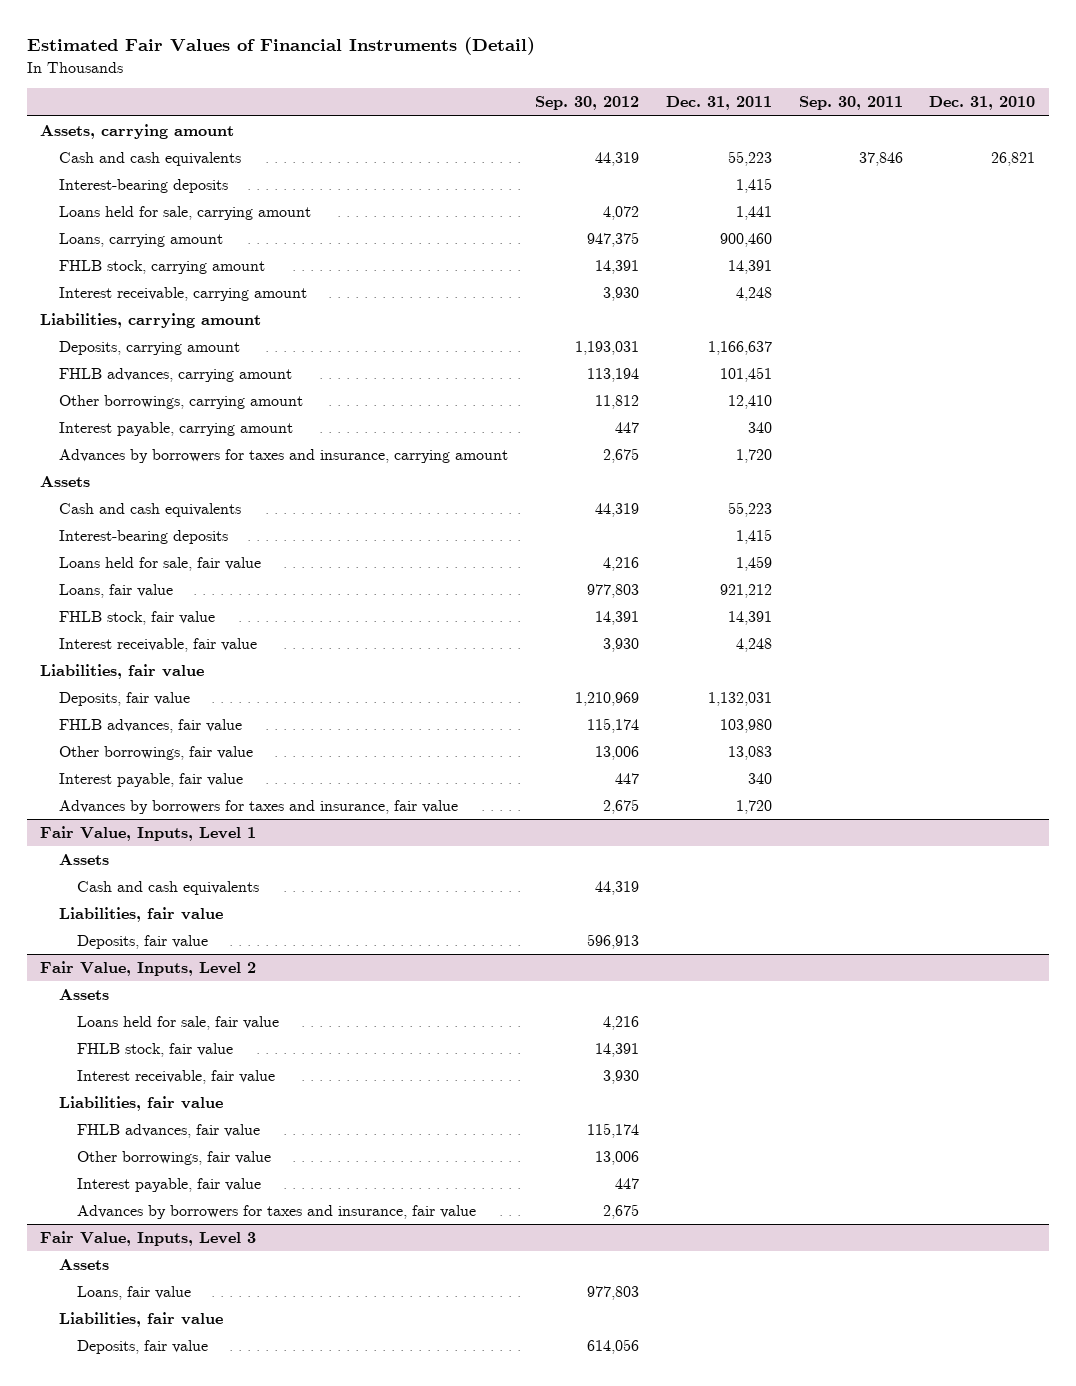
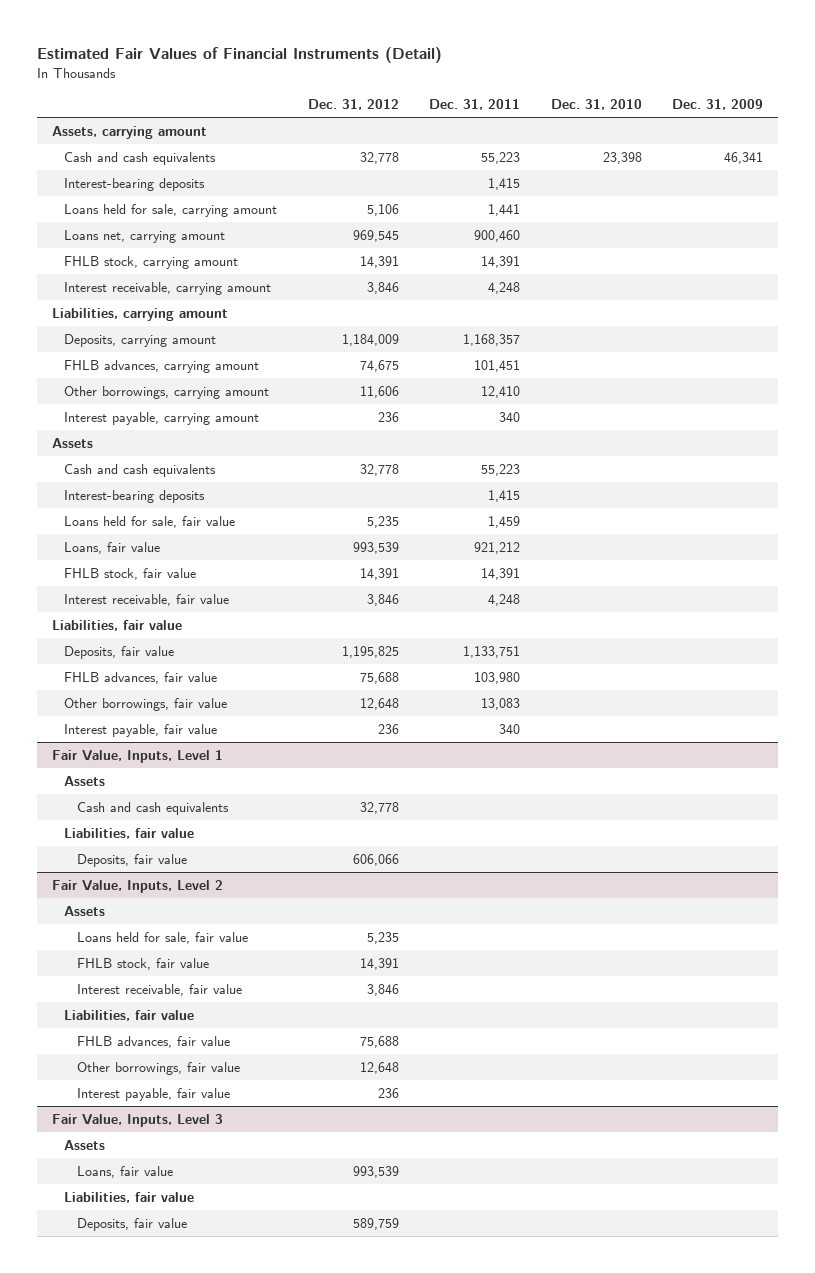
- | Sep. 30, 2012 | Dec. 31, 2011 | Sep. 30, 2011 | Dec. 31, 2010
+ | Dec. 31, 2012 | Dec. 31, 2011 | Dec. 31, 2010 | Dec. 31, 2009
- Cash and cash equivalents | 44,319 | 55,223 | 37,846 | 26,821
+ Cash and cash equivalents | 32,778 | 55,223 | 23,398 | 46,341
- Loans, carrying amount | 947,375 | 900,460 | |
+ Loans net, carrying amount | 969,545 | 900,460 | |
- Deposits, carrying amount | 1,193,031 | 1,166,637 | |
+ Deposits, carrying amount | 1,184,009 | 1,168,357 | |
- Advances by borrowers for taxes and insurance, carrying amount | 2,675 | 1,720 | |
- Deposits, fair value | 1,210,969 | 1,132,031 | |
+ Deposits, fair value | 1,195,825 | 1,133,751 | |
- Advances by borrowers for taxes and insurance, fair value | 2,675 | 1,720 | |
@ Fair Value, Inputs, Level 2
- Advances by borrowers for taxes and insurance, fair value | 2,675 | | |

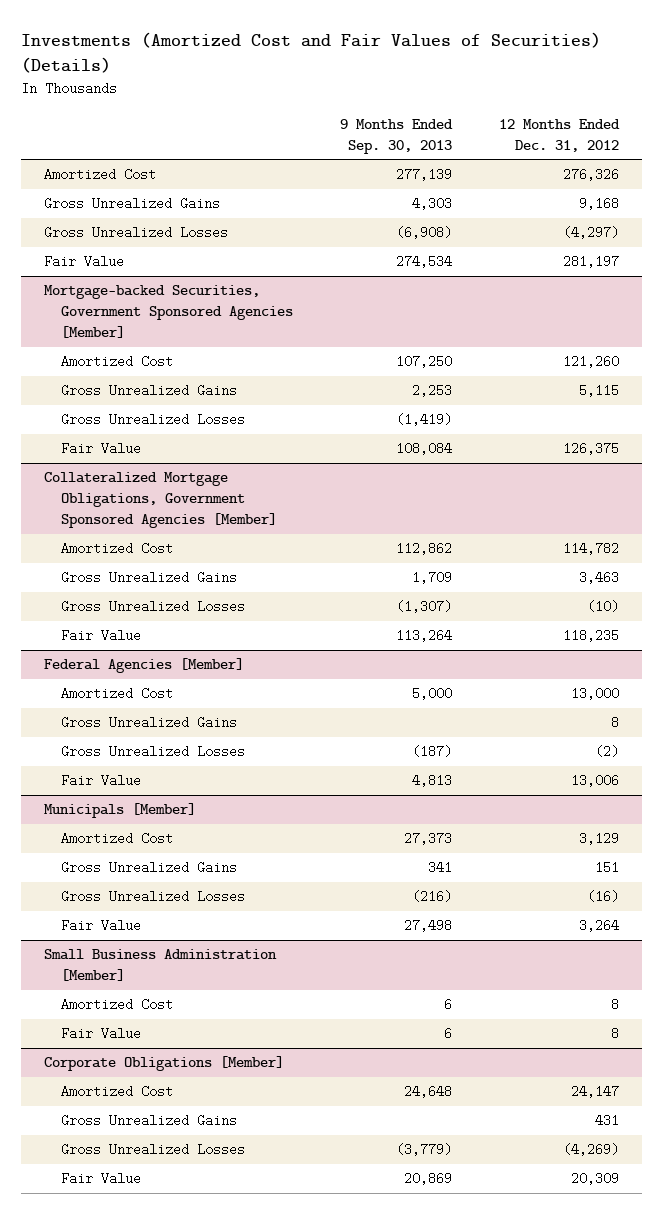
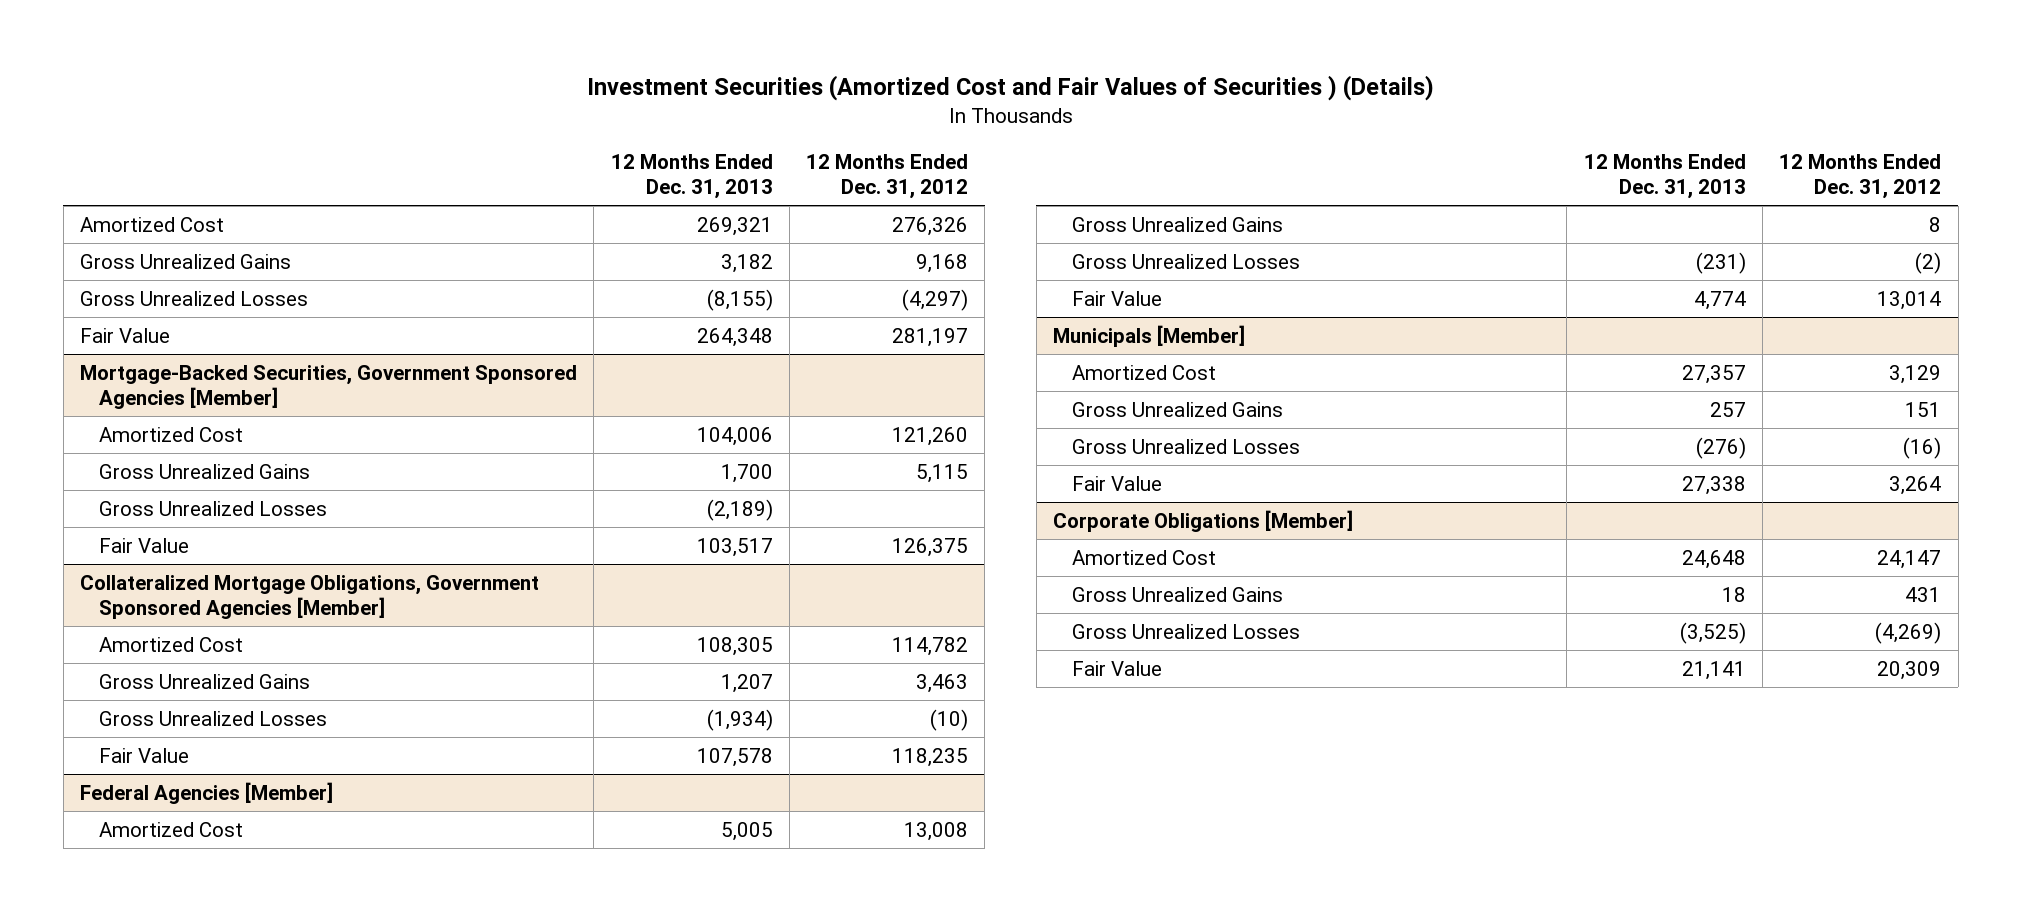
- Investments (Amortized Cost and Fair Values of Securities) (Details)
+ Investment Securities (Amortized Cost and Fair Values of Securities ) (Details)
- | 9 Months Ended Sep. 30, 2013 | 12 Months Ended Dec. 31, 2012
+ | 12 Months Ended Dec. 31, 2013 | 12 Months Ended Dec. 31, 2012
- Mortgage-backed Securities, Government Sponsored Agencies [Member]
+ Mortgage-Backed Securities, Government Sponsored Agencies [Member]
@ Federal Agencies [Member]
- Amortized Cost | 5,000 | 13,000
+ Amortized Cost | 5,005 | 13,008
- Fair Value | 4,813 | 13,006
+ Fair Value | 4,774 | 13,014
- Small Business Administration [Member]
- Amortized Cost | 6 | 8
- Fair Value | 6 | 8

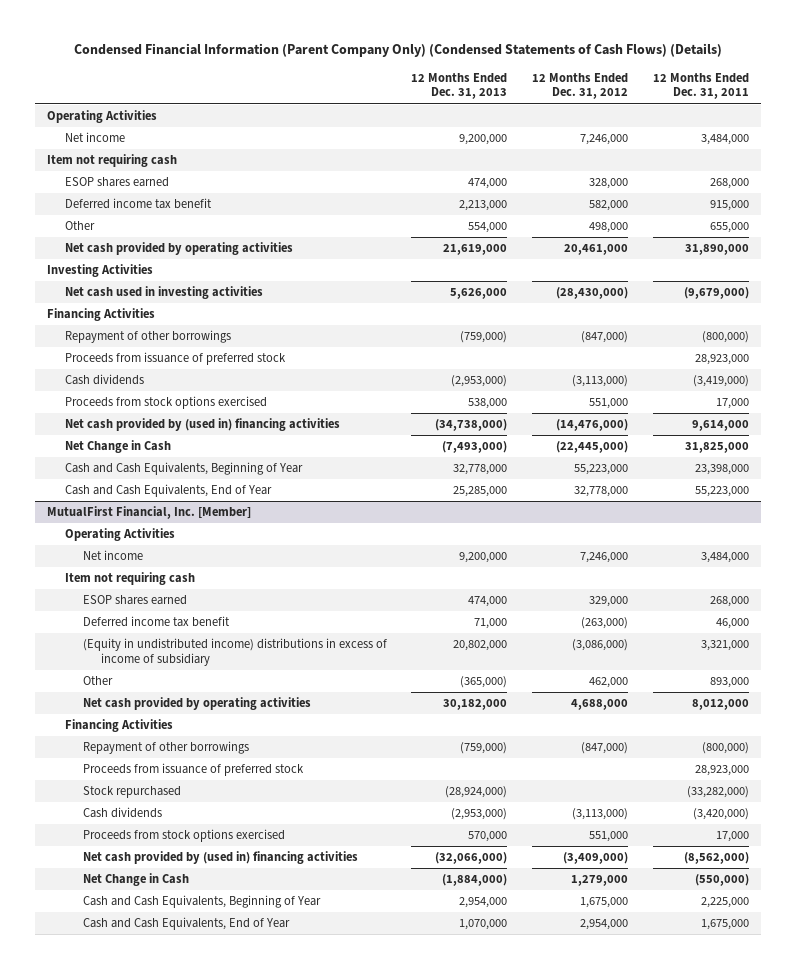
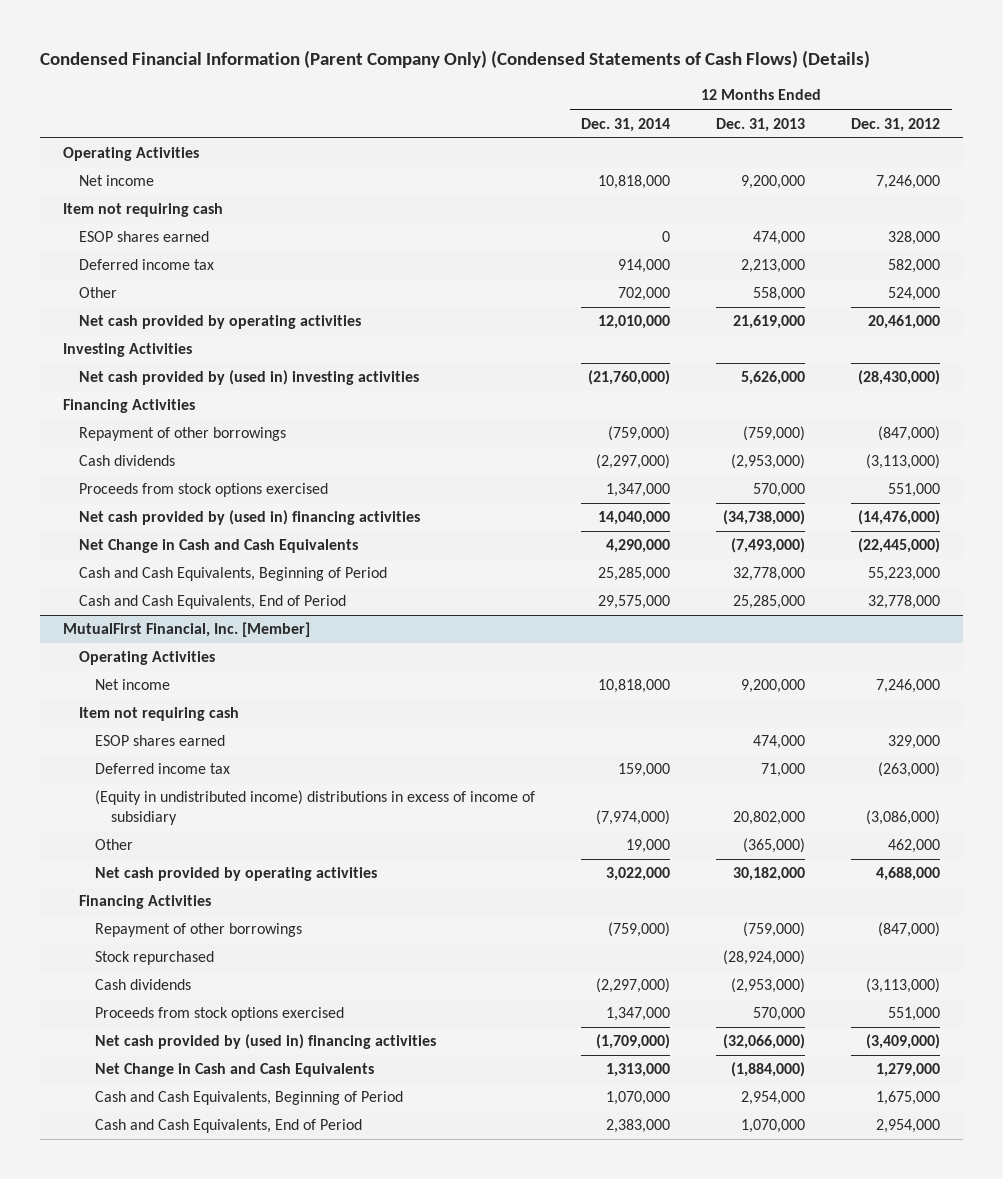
- | 12 Months Ended Dec. 31, 2013 | 12 Months Ended Dec. 31, 2012 | 12 Months Ended Dec. 31, 2011
+ | 12 Months Ended Dec. 31, 2014 | 12 Months Ended Dec. 31, 2013 | 12 Months Ended Dec. 31, 2012
- Deferred income tax benefit | 2,213,000 | 582,000 | 915,000
- Other | 554,000 | 498,000 | 655,000
+ Deferred income tax | 914,000 | 2,213,000 | 582,000
+ Other | 702,000 | 558,000 | 524,000
- Net cash used in investing activities | 5,626,000 | (28,430,000) | (9,679,000)
+ Net cash provided by (used in) investing activities | (21,760,000) | 5,626,000 | (28,430,000)
- Proceeds from issuance of preferred stock | | | 28,923,000
- Proceeds from stock options exercised | 538,000 | 551,000 | 17,000
+ Proceeds from stock options exercised | 1,347,000 | 570,000 | 551,000
- Net Change in Cash | (7,493,000) | (22,445,000) | 31,825,000
- Cash and Cash Equivalents, Beginning of Year | 32,778,000 | 55,223,000 | 23,398,000
- Cash and Cash Equivalents, End of Year | 25,285,000 | 32,778,000 | 55,223,000
+ Net Change in Cash and Cash Equivalents | 4,290,000 | (7,493,000) | (22,445,000)
+ Cash and Cash Equivalents, Beginning of Period | 25,285,000 | 32,778,000 | 55,223,000
+ Cash and Cash Equivalents, End of Period | 29,575,000 | 25,285,000 | 32,778,000
@ MutualFirst Financial, Inc. [Member]
- Deferred income tax benefit | 71,000 | (263,000) | 46,000
+ Deferred income tax | 159,000 | 71,000 | (263,000)
- Proceeds from issuance of preferred stock | | | 28,923,000
- Net Change in Cash | (1,884,000) | 1,279,000 | (550,000)
- Cash and Cash Equivalents, Beginning of Year | 2,954,000 | 1,675,000 | 2,225,000
- Cash and Cash Equivalents, End of Year | 1,070,000 | 2,954,000 | 1,675,000
+ Net Change in Cash and Cash Equivalents | 1,313,000 | (1,884,000) | 1,279,000
+ Cash and Cash Equivalents, Beginning of Period | 1,070,000 | 2,954,000 | 1,675,000
+ Cash and Cash Equivalents, End of Period | 2,383,000 | 1,070,000 | 2,954,000

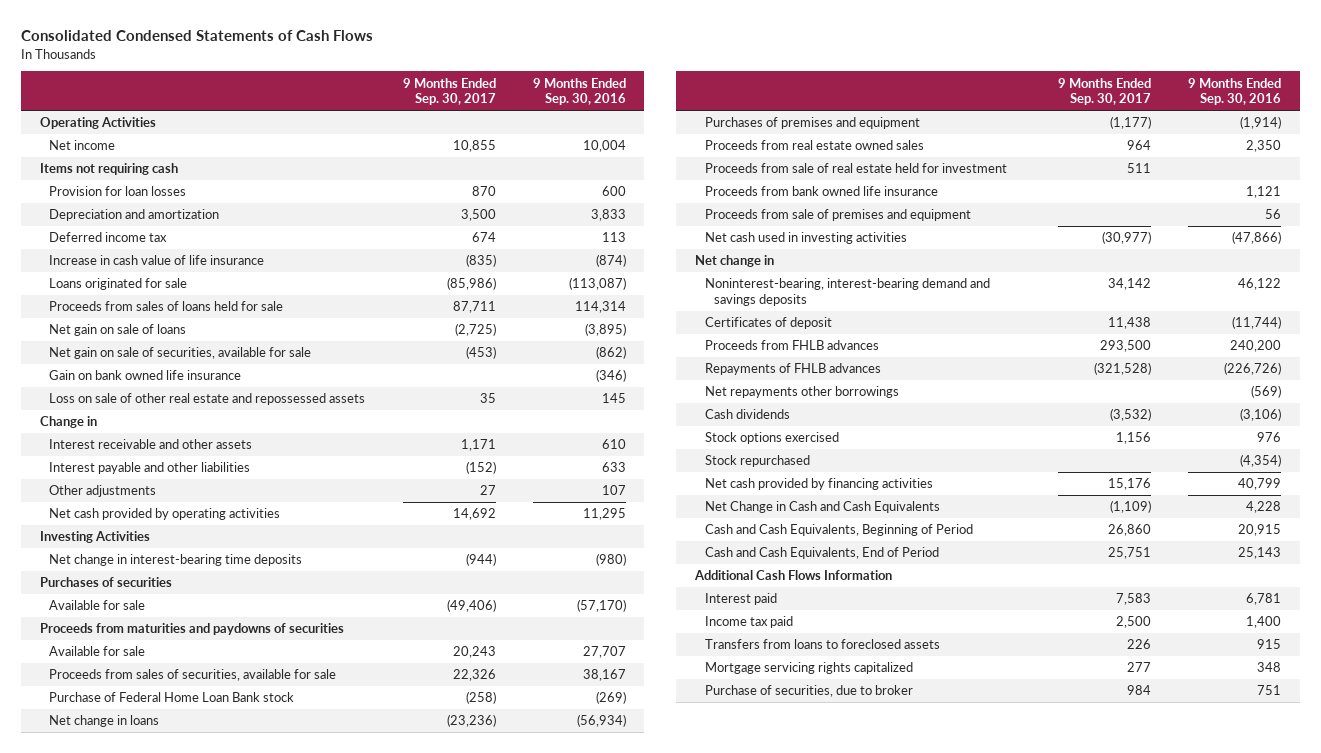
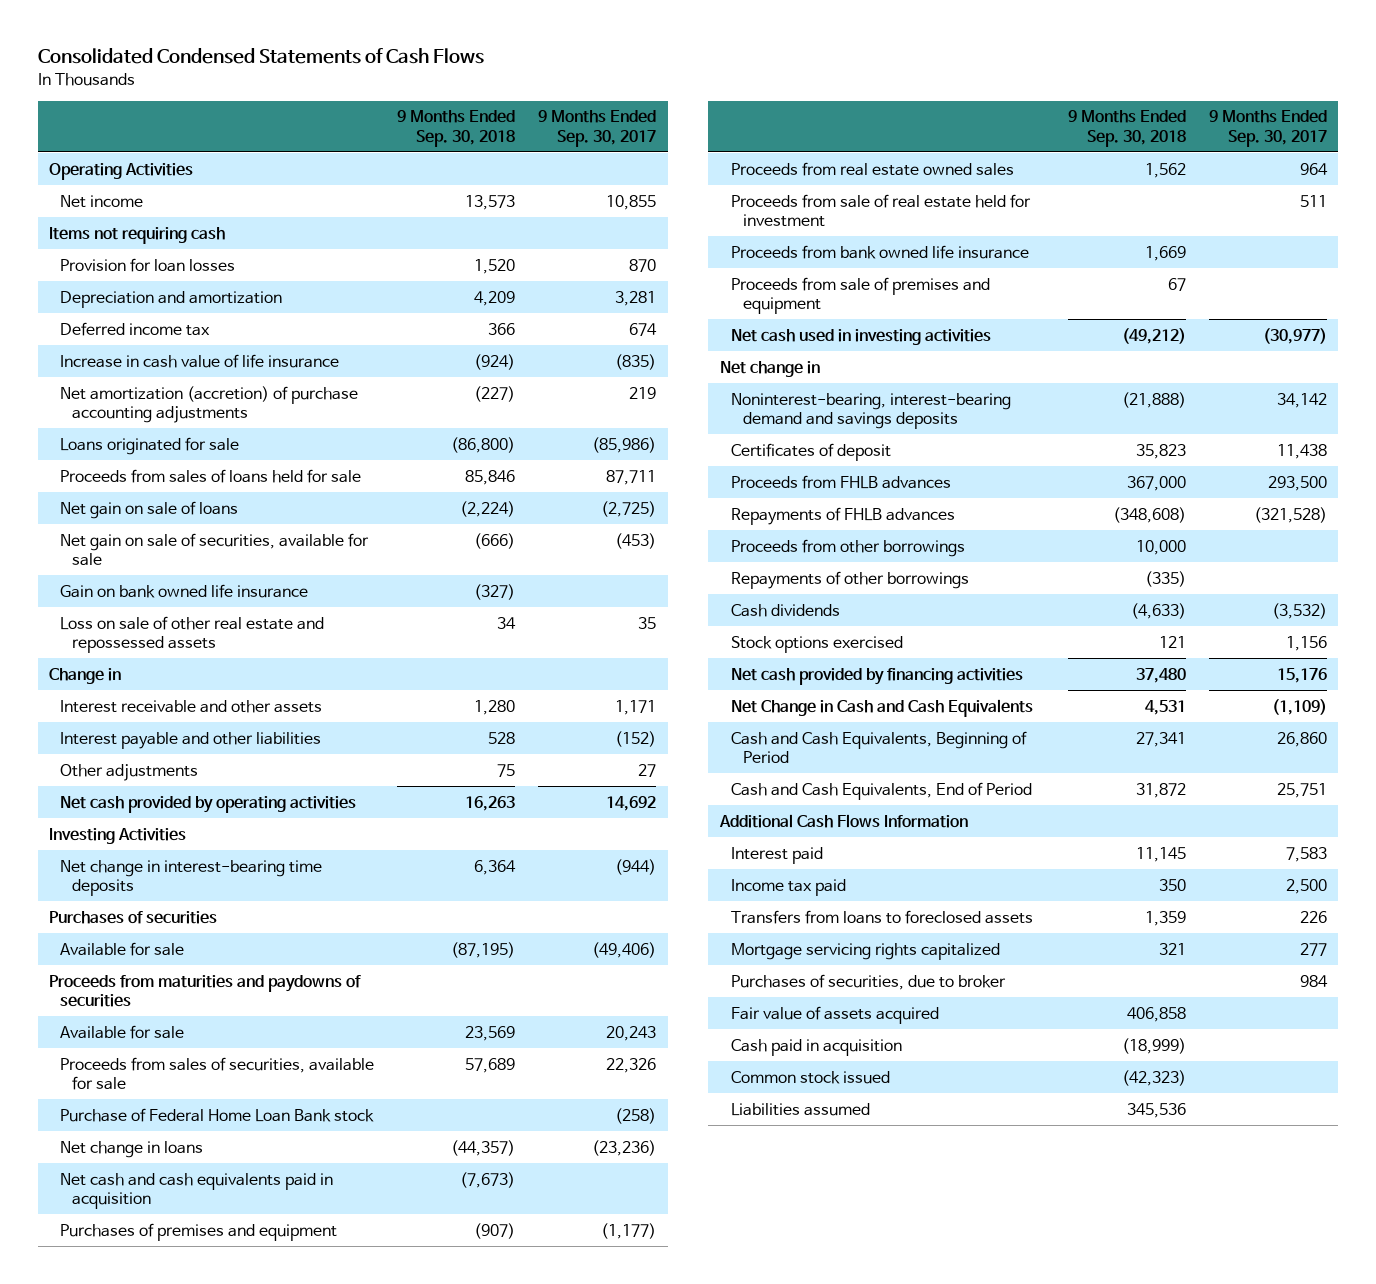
- | 9 Months Ended Sep. 30, 2017 | 9 Months Ended Sep. 30, 2016
+ | 9 Months Ended Sep. 30, 2018 | 9 Months Ended Sep. 30, 2017
- Depreciation and amortization | 3,500 | 3,833
+ Depreciation and amortization | 4,209 | 3,281
+ Net amortization (accretion) of purchase accounting adjustments | (227) | 219
+ Net cash and cash equivalents paid in acquisition | (7,673) |
- Net repayments other borrowings | | (569)
+ Proceeds from other borrowings | 10,000 |
+ Repayments of other borrowings | (335) |
- Stock repurchased | | (4,354)
- Purchase of securities, due to broker | 984 | 751
+ Purchases of securities, due to broker | | 984
+ Fair value of assets acquired | 406,858 |
+ Cash paid in acquisition | (18,999) |
+ Common stock issued | (42,323) |
+ Liabilities assumed | 345,536 |

